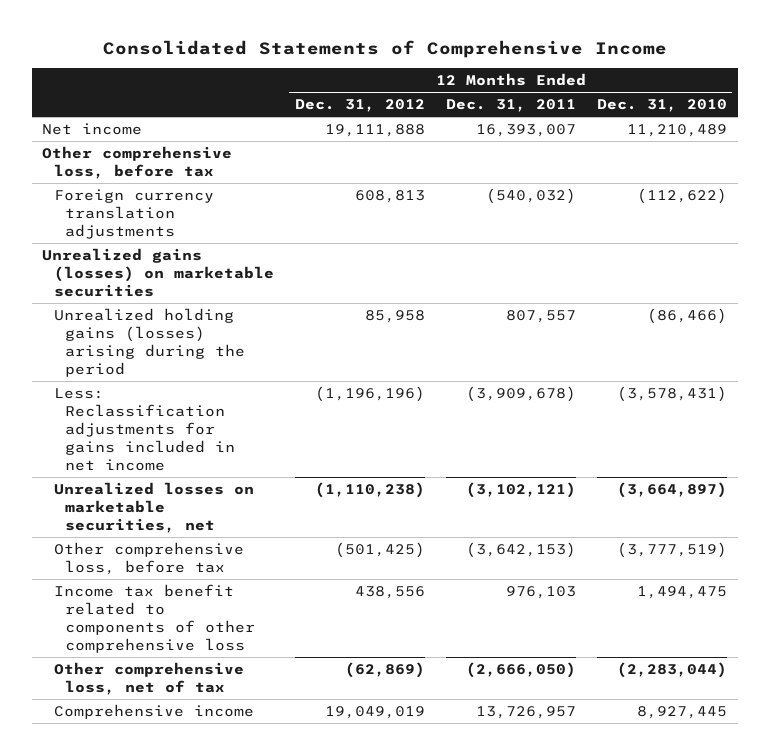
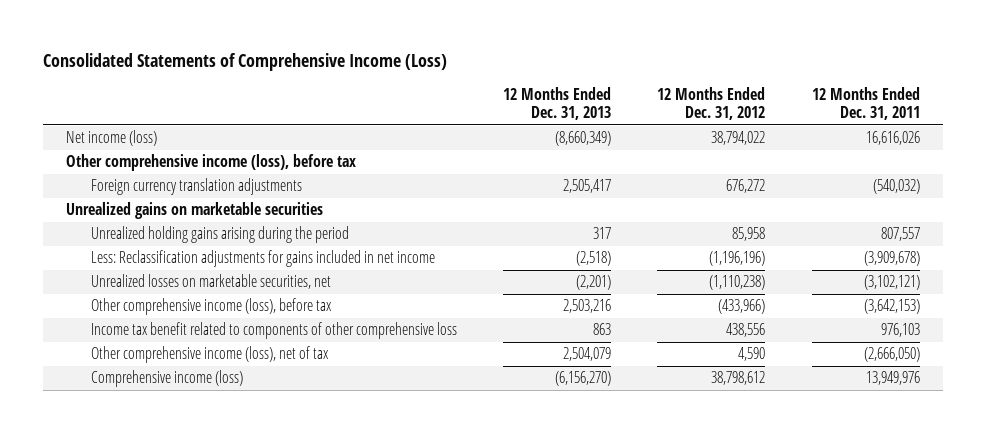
- Consolidated Statements of Comprehensive Income
+ Consolidated Statements of Comprehensive Income (Loss)
- | 12 Months Ended Dec. 31, 2012 | 12 Months Ended Dec. 31, 2011 | 12 Months Ended Dec. 31, 2010
+ | 12 Months Ended Dec. 31, 2013 | 12 Months Ended Dec. 31, 2012 | 12 Months Ended Dec. 31, 2011
- Net income | 19,111,888 | 16,393,007 | 11,210,489
- Other comprehensive loss, before tax
- Foreign currency translation adjustments | 608,813 | (540,032) | (112,622)
- Unrealized gains (losses) on marketable securities
- Unrealized holding gains (losses) arising during the period | 85,958 | 807,557 | (86,466)
+ Net income (loss) | (8,660,349) | 38,794,022 | 16,616,026
+ Other comprehensive income (loss), before tax
+ Foreign currency translation adjustments | 2,505,417 | 676,272 | (540,032)
+ Unrealized gains on marketable securities
+ Unrealized holding gains arising during the period | 317 | 85,958 | 807,557
- Other comprehensive loss, before tax | (501,425) | (3,642,153) | (3,777,519)
+ Other comprehensive income (loss), before tax | 2,503,216 | (433,966) | (3,642,153)
- Other comprehensive loss, net of tax | (62,869) | (2,666,050) | (2,283,044)
- Comprehensive income | 19,049,019 | 13,726,957 | 8,927,445
+ Other comprehensive income (loss), net of tax | 2,504,079 | 4,590 | (2,666,050)
+ Comprehensive income (loss) | (6,156,270) | 38,798,612 | 13,949,976

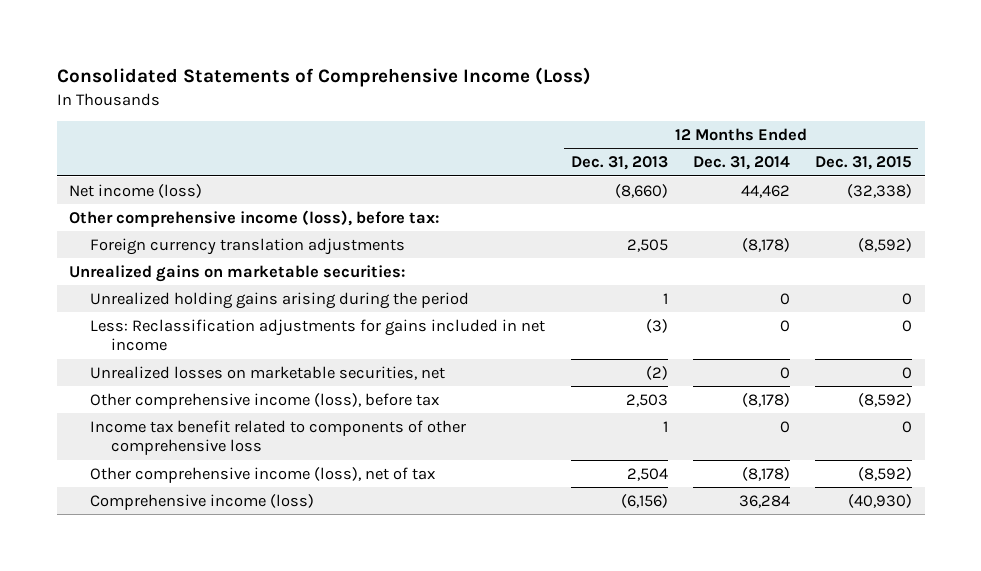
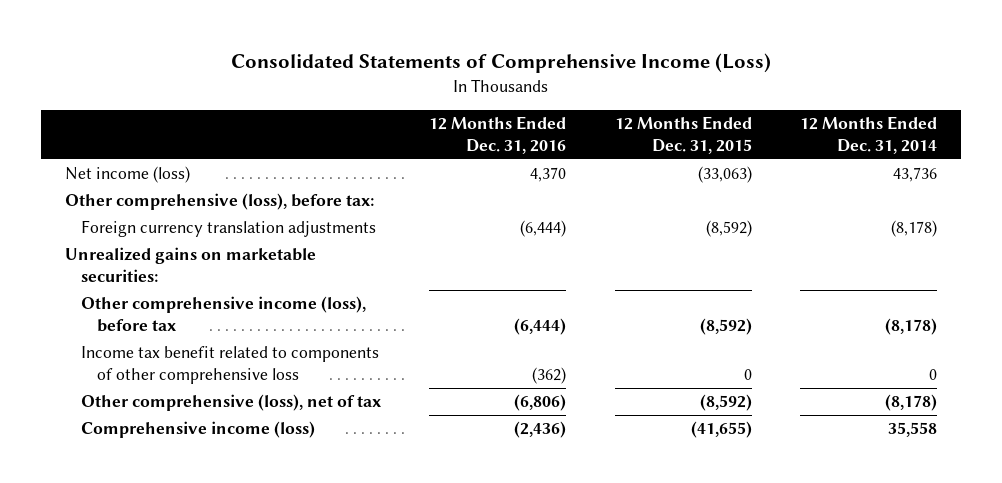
- | 12 Months Ended Dec. 31, 2013 | 12 Months Ended Dec. 31, 2014 | 12 Months Ended Dec. 31, 2015
+ | 12 Months Ended Dec. 31, 2016 | 12 Months Ended Dec. 31, 2015 | 12 Months Ended Dec. 31, 2014
- Net income (loss) | (8,660) | 44,462 | (32,338)
- Other comprehensive income (loss), before tax:
+ Net income (loss) | 4,370 | (33,063) | 43,736
+ Other comprehensive (loss), before tax:
- Unrealized holding gains arising during the period | 1 | 0 | 0
- Less: Reclassification adjustments for gains included in net income | (3) | 0 | 0
- Unrealized losses on marketable securities, net | (2) | 0 | 0
- Other comprehensive income (loss), net of tax | 2,504 | (8,178) | (8,592)
- Comprehensive income (loss) | (6,156) | 36,284 | (40,930)
+ Other comprehensive (loss), net of tax | (6,806) | (8,592) | (8,178)
+ Comprehensive income (loss) | (2,436) | (41,655) | 35,558

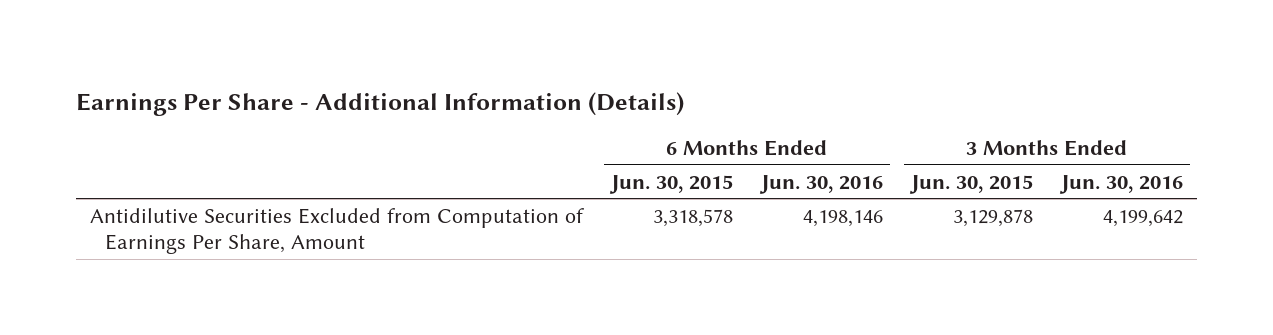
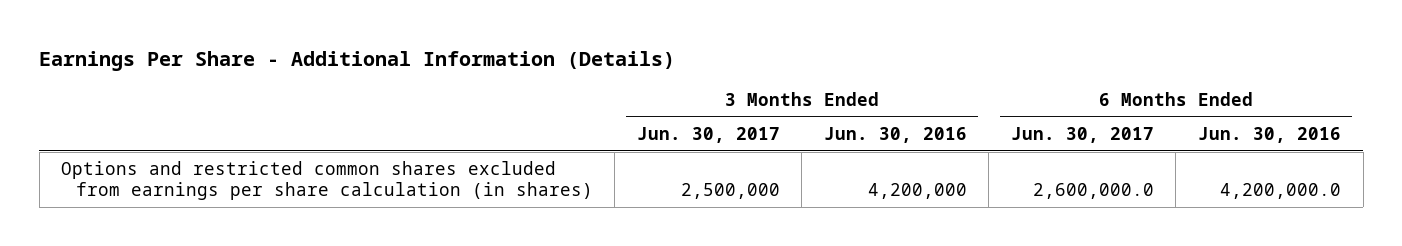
- | 6 Months Ended Jun. 30, 2015 | 6 Months Ended Jun. 30, 2016 | 3 Months Ended Jun. 30, 2015 | 3 Months Ended Jun. 30, 2016
+ | 3 Months Ended Jun. 30, 2017 | 3 Months Ended Jun. 30, 2016 | 6 Months Ended Jun. 30, 2017 | 6 Months Ended Jun. 30, 2016
- Antidilutive Securities Excluded from Computation of Earnings Per Share, Amount | 3,318,578 | 4,198,146 | 3,129,878 | 4,199,642
+ Options and restricted common shares excluded from earnings per share calculation (in shares) | 2,500,000 | 4,200,000 | 2,600,000.0 | 4,200,000.0

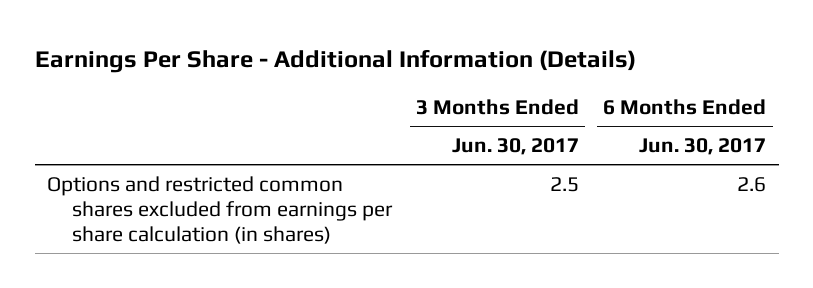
- | 3 Months Ended Jun. 30, 2017 | 3 Months Ended Jun. 30, 2016 | 6 Months Ended Jun. 30, 2017 | 6 Months Ended Jun. 30, 2016
+ | 3 Months Ended Jun. 30, 2017 | 6 Months Ended Jun. 30, 2017
- Options and restricted common shares excluded from earnings per share calculation (in shares) | 2,500,000 | 4,200,000 | 2,600,000.0 | 4,200,000.0
+ Options and restricted common shares excluded from earnings per share calculation (in shares) | 2.5 | 2.6

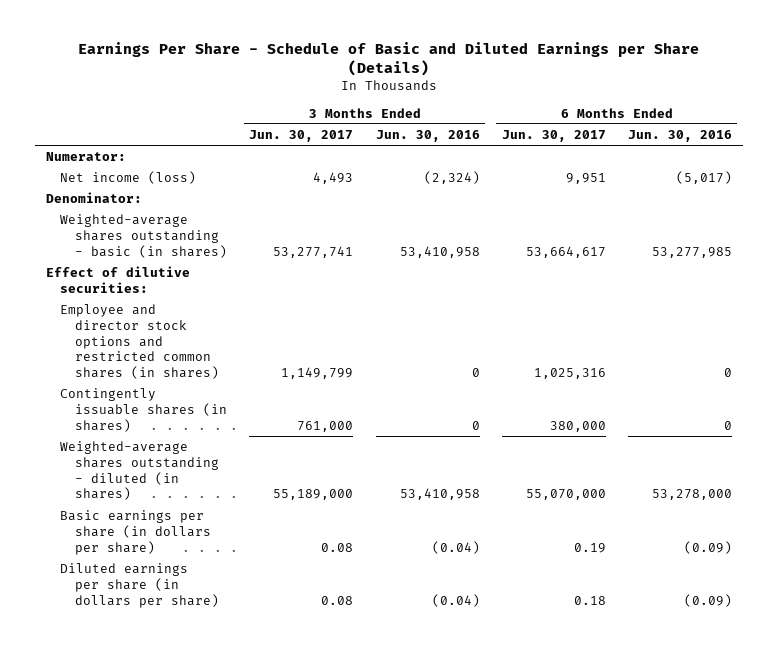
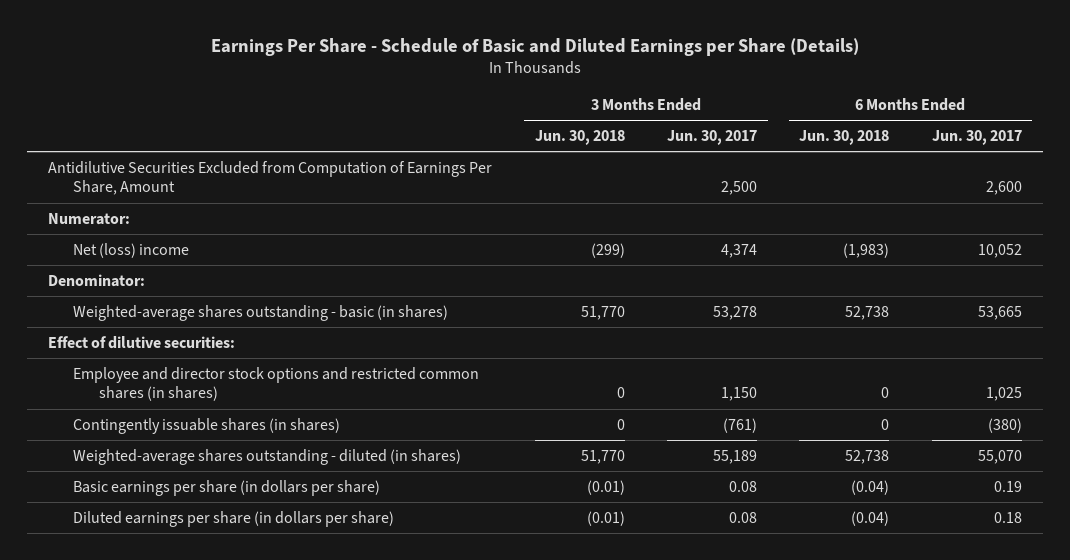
- | 3 Months Ended Jun. 30, 2017 | 3 Months Ended Jun. 30, 2016 | 6 Months Ended Jun. 30, 2017 | 6 Months Ended Jun. 30, 2016
+ | 3 Months Ended Jun. 30, 2018 | 3 Months Ended Jun. 30, 2017 | 6 Months Ended Jun. 30, 2018 | 6 Months Ended Jun. 30, 2017
+ Antidilutive Securities Excluded from Computation of Earnings Per Share, Amount | | 2,500 | | 2,600
- Net income (loss) | 4,493 | (2,324) | 9,951 | (5,017)
+ Net (loss) income | (299) | 4,374 | (1,983) | 10,052
- Weighted-average shares outstanding - basic (in shares) | 53,277,741 | 53,410,958 | 53,664,617 | 53,277,985
+ Weighted-average shares outstanding - basic (in shares) | 51,770 | 53,278 | 52,738 | 53,665
- Employee and director stock options and restricted common shares (in shares) | 1,149,799 | 0 | 1,025,316 | 0
- Contingently issuable shares (in shares) | 761,000 | 0 | 380,000 | 0
- Weighted-average shares outstanding - diluted (in shares) | 55,189,000 | 53,410,958 | 55,070,000 | 53,278,000
+ Employee and director stock options and restricted common shares (in shares) | 0 | 1,150 | 0 | 1,025
+ Contingently issuable shares (in shares) | 0 | (761) | 0 | (380)
+ Weighted-average shares outstanding - diluted (in shares) | 51,770 | 55,189 | 52,738 | 55,070

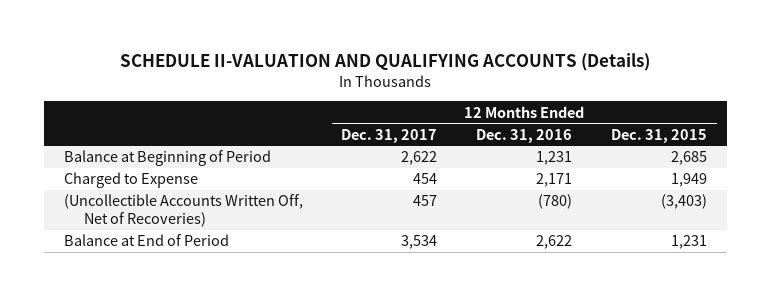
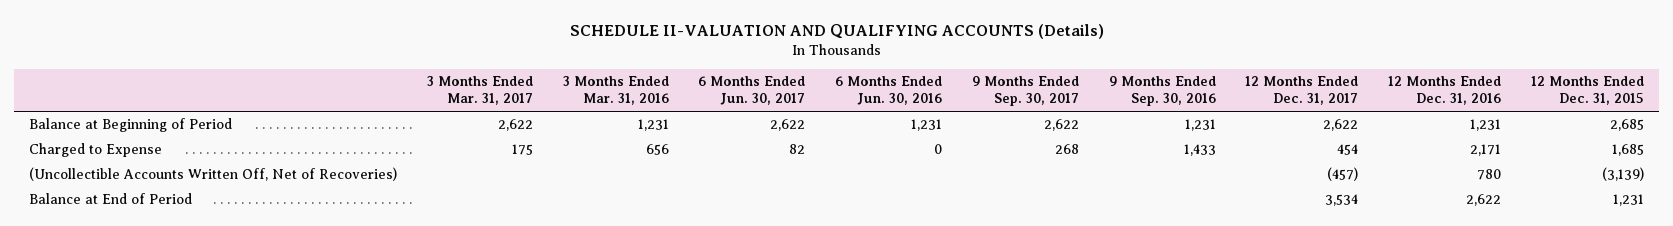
- | 12 Months Ended Dec. 31, 2017 | 12 Months Ended Dec. 31, 2016 | 12 Months Ended Dec. 31, 2015
+ | 3 Months Ended Mar. 31, 2017 | 3 Months Ended Mar. 31, 2016 | 6 Months Ended Jun. 30, 2017 | 6 Months Ended Jun. 30, 2016 | 9 Months Ended Sep. 30, 2017 | 9 Months Ended Sep. 30, 2016 | 12 Months Ended Dec. 31, 2017 | 12 Months Ended Dec. 31, 2016 | 12 Months Ended Dec. 31, 2015
- Charged to Expense | 454 | 2,171 | 1,949
- (Uncollectible Accounts Written Off, Net of Recoveries) | 457 | (780) | (3,403)
+ Charged to Expense | 175 | 656 | 82 | 0 | 268 | 1,433 | 454 | 2,171 | 1,685
+ (Uncollectible Accounts Written Off, Net of Recoveries) | | | | | | | (457) | 780 | (3,139)

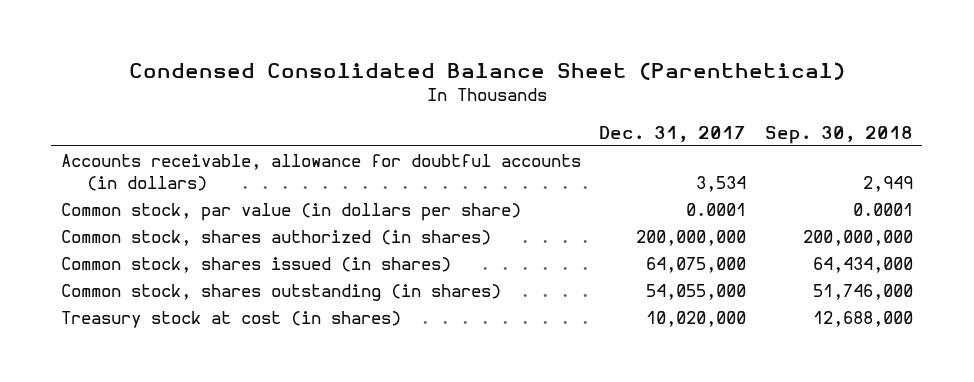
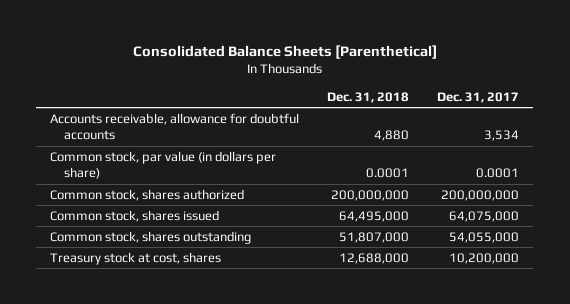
- Condensed Consolidated Balance Sheet (Parenthetical)
+ Consolidated Balance Sheets [Parenthetical]
- | Dec. 31, 2017 | Sep. 30, 2018
+ | Dec. 31, 2018 | Dec. 31, 2017
- Accounts receivable, allowance for doubtful accounts (in dollars) | 3,534 | 2,949
+ Accounts receivable, allowance for doubtful accounts | 4,880 | 3,534
- Common stock, shares authorized (in shares) | 200,000,000 | 200,000,000
- Common stock, shares issued (in shares) | 64,075,000 | 64,434,000
- Common stock, shares outstanding (in shares) | 54,055,000 | 51,746,000
- Treasury stock at cost (in shares) | 10,020,000 | 12,688,000
+ Common stock, shares authorized | 200,000,000 | 200,000,000
+ Common stock, shares issued | 64,495,000 | 64,075,000
+ Common stock, shares outstanding | 51,807,000 | 54,055,000
+ Treasury stock at cost, shares | 12,688,000 | 10,200,000

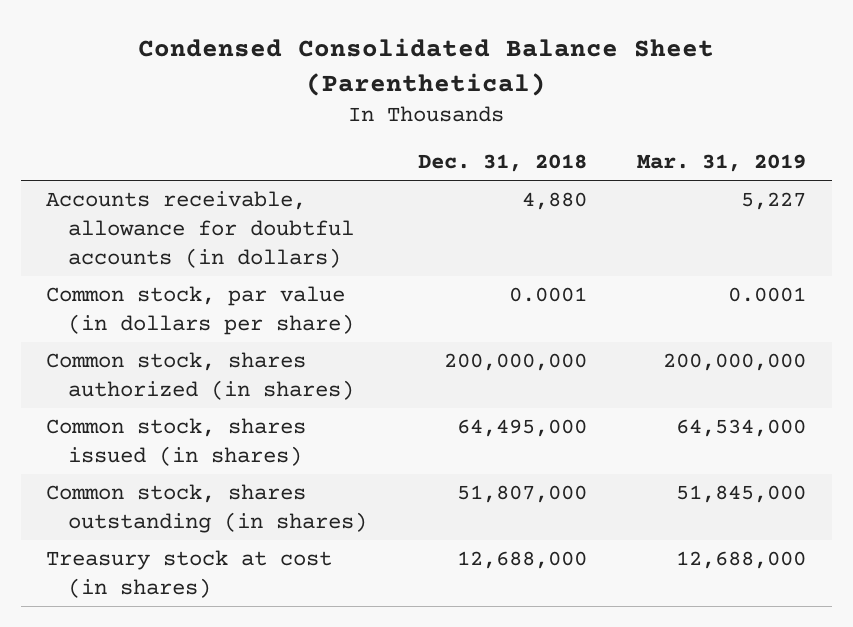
- Consolidated Balance Sheets [Parenthetical]
+ Condensed Consolidated Balance Sheet (Parenthetical)
- | Dec. 31, 2018 | Dec. 31, 2017
+ | Dec. 31, 2018 | Mar. 31, 2019
- Accounts receivable, allowance for doubtful accounts | 4,880 | 3,534
+ Accounts receivable, allowance for doubtful accounts (in dollars) | 4,880 | 5,227
- Common stock, shares authorized | 200,000,000 | 200,000,000
- Common stock, shares issued | 64,495,000 | 64,075,000
- Common stock, shares outstanding | 51,807,000 | 54,055,000
- Treasury stock at cost, shares | 12,688,000 | 10,200,000
+ Common stock, shares authorized (in shares) | 200,000,000 | 200,000,000
+ Common stock, shares issued (in shares) | 64,495,000 | 64,534,000
+ Common stock, shares outstanding (in shares) | 51,807,000 | 51,845,000
+ Treasury stock at cost (in shares) | 12,688,000 | 12,688,000

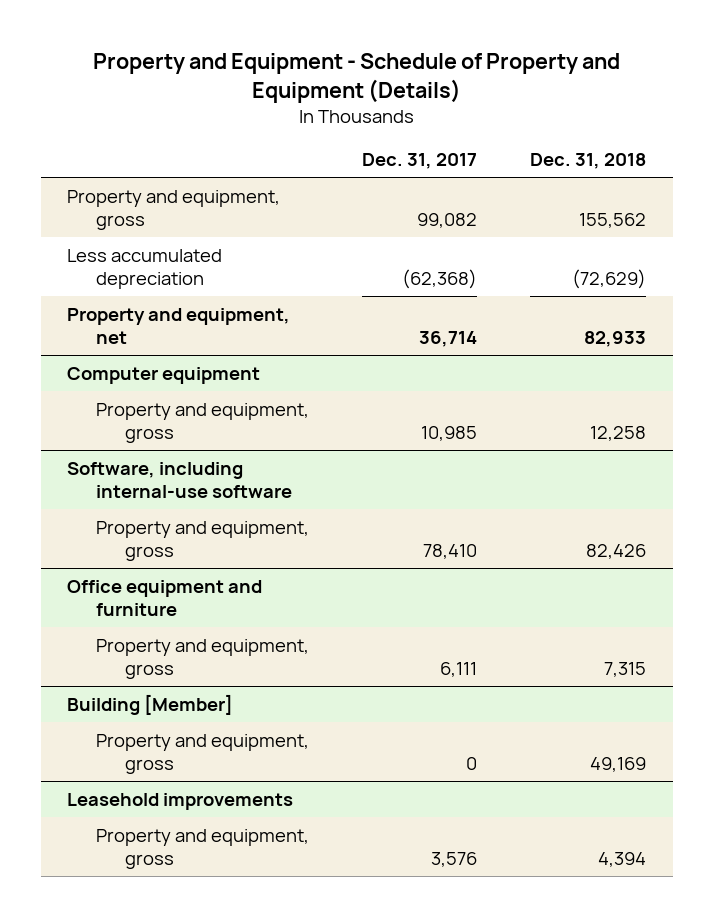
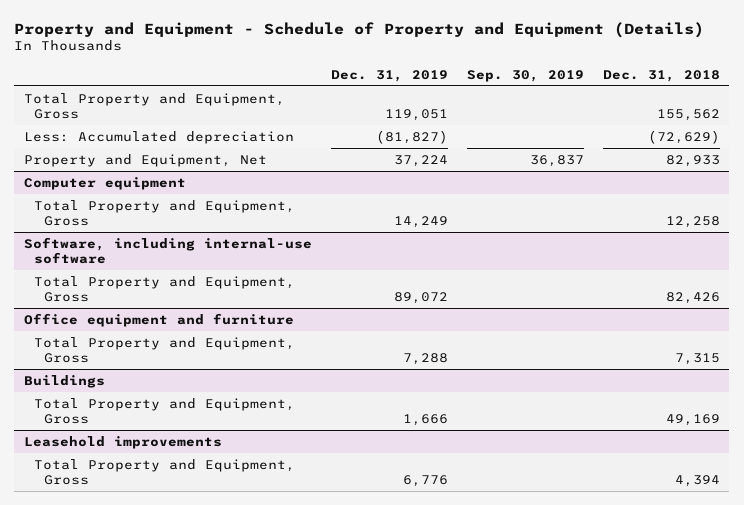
- | Dec. 31, 2017 | Dec. 31, 2018
+ | Dec. 31, 2019 | Sep. 30, 2019 | Dec. 31, 2018
- Property and equipment, gross | 99,082 | 155,562
- Less accumulated depreciation | (62,368) | (72,629)
- Property and equipment, net | 36,714 | 82,933
+ Total Property and Equipment, Gross | 119,051 | | 155,562
+ Less: Accumulated depreciation | (81,827) | | (72,629)
+ Property and Equipment, Net | 37,224 | 36,837 | 82,933
@ Computer equipment
- Property and equipment, gross | 10,985 | 12,258
+ Total Property and Equipment, Gross | 14,249 | | 12,258
@ Software, including internal-use software
- Property and equipment, gross | 78,410 | 82,426
+ Total Property and Equipment, Gross | 89,072 | | 82,426
@ Office equipment and furniture
- Property and equipment, gross | 6,111 | 7,315
- Building [Member]
- Property and equipment, gross | 0 | 49,169
@ Office equipment and furniture
+ Total Property and Equipment, Gross | 7,288 | | 7,315
+ Buildings
+ Total Property and Equipment, Gross | 1,666 | | 49,169
@ Leasehold improvements
- Property and equipment, gross | 3,576 | 4,394
+ Total Property and Equipment, Gross | 6,776 | | 4,394

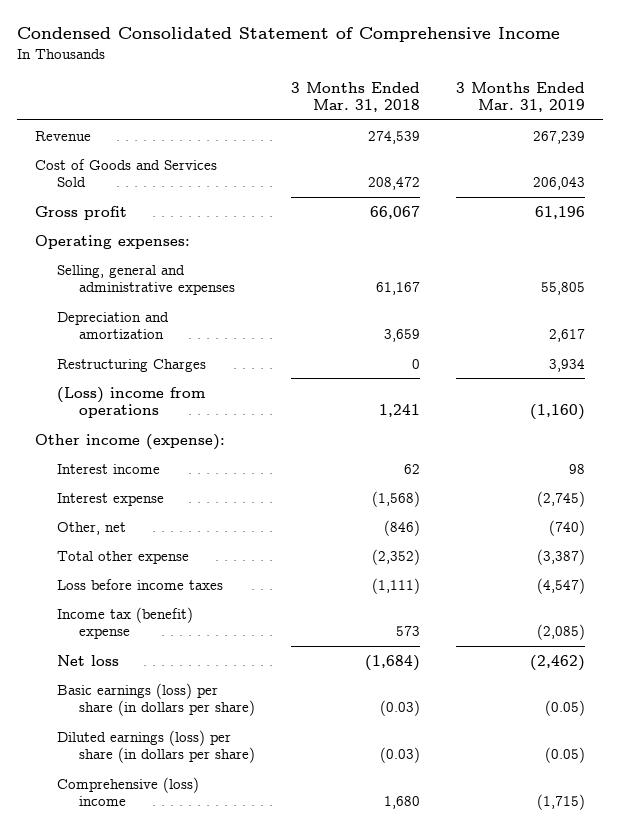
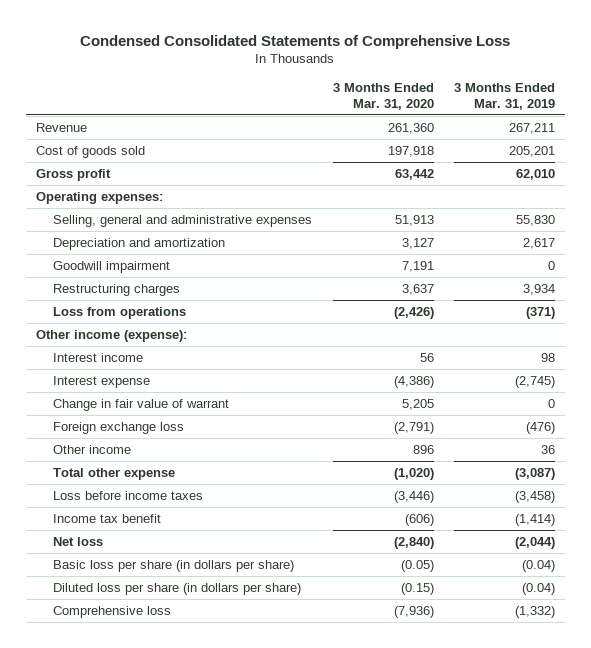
- Condensed Consolidated Statement of Comprehensive Income
+ Condensed Consolidated Statements of Comprehensive Loss
- | 3 Months Ended Mar. 31, 2018 | 3 Months Ended Mar. 31, 2019
+ | 3 Months Ended Mar. 31, 2020 | 3 Months Ended Mar. 31, 2019
- Revenue | 274,539 | 267,239
- Cost of Goods and Services Sold | 208,472 | 206,043
- Gross profit | 66,067 | 61,196
+ Revenue | 261,360 | 267,211
+ Cost of goods sold | 197,918 | 205,201
+ Gross profit | 63,442 | 62,010
- Selling, general and administrative expenses | 61,167 | 55,805
+ Selling, general and administrative expenses | 51,913 | 55,830
- Restructuring Charges | 0 | 3,934
- (Loss) income from operations | 1,241 | (1,160)
+ Goodwill impairment | 7,191 | 0
+ Restructuring charges | 3,637 | 3,934
+ Loss from operations | (2,426) | (371)
- Other, net | (846) | (740)
- Total other expense | (2,352) | (3,387)
- Loss before income taxes | (1,111) | (4,547)
- Income tax (benefit) expense | 573 | (2,085)
- Net loss | (1,684) | (2,462)
- Basic earnings (loss) per share (in dollars per share) | (0.03) | (0.05)
- Diluted earnings (loss) per share (in dollars per share) | (0.03) | (0.05)
- Comprehensive (loss) income | 1,680 | (1,715)
+ Change in fair value of warrant | 5,205 | 0
+ Foreign exchange loss | (2,791) | (476)
+ Other income | 896 | 36
+ Total other expense | (1,020) | (3,087)
+ Loss before income taxes | (3,446) | (3,458)
+ Income tax benefit | (606) | (1,414)
+ Net loss | (2,840) | (2,044)
+ Basic loss per share (in dollars per share) | (0.05) | (0.04)
+ Diluted loss per share (in dollars per share) | (0.15) | (0.04)
+ Comprehensive loss | (7,936) | (1,332)

